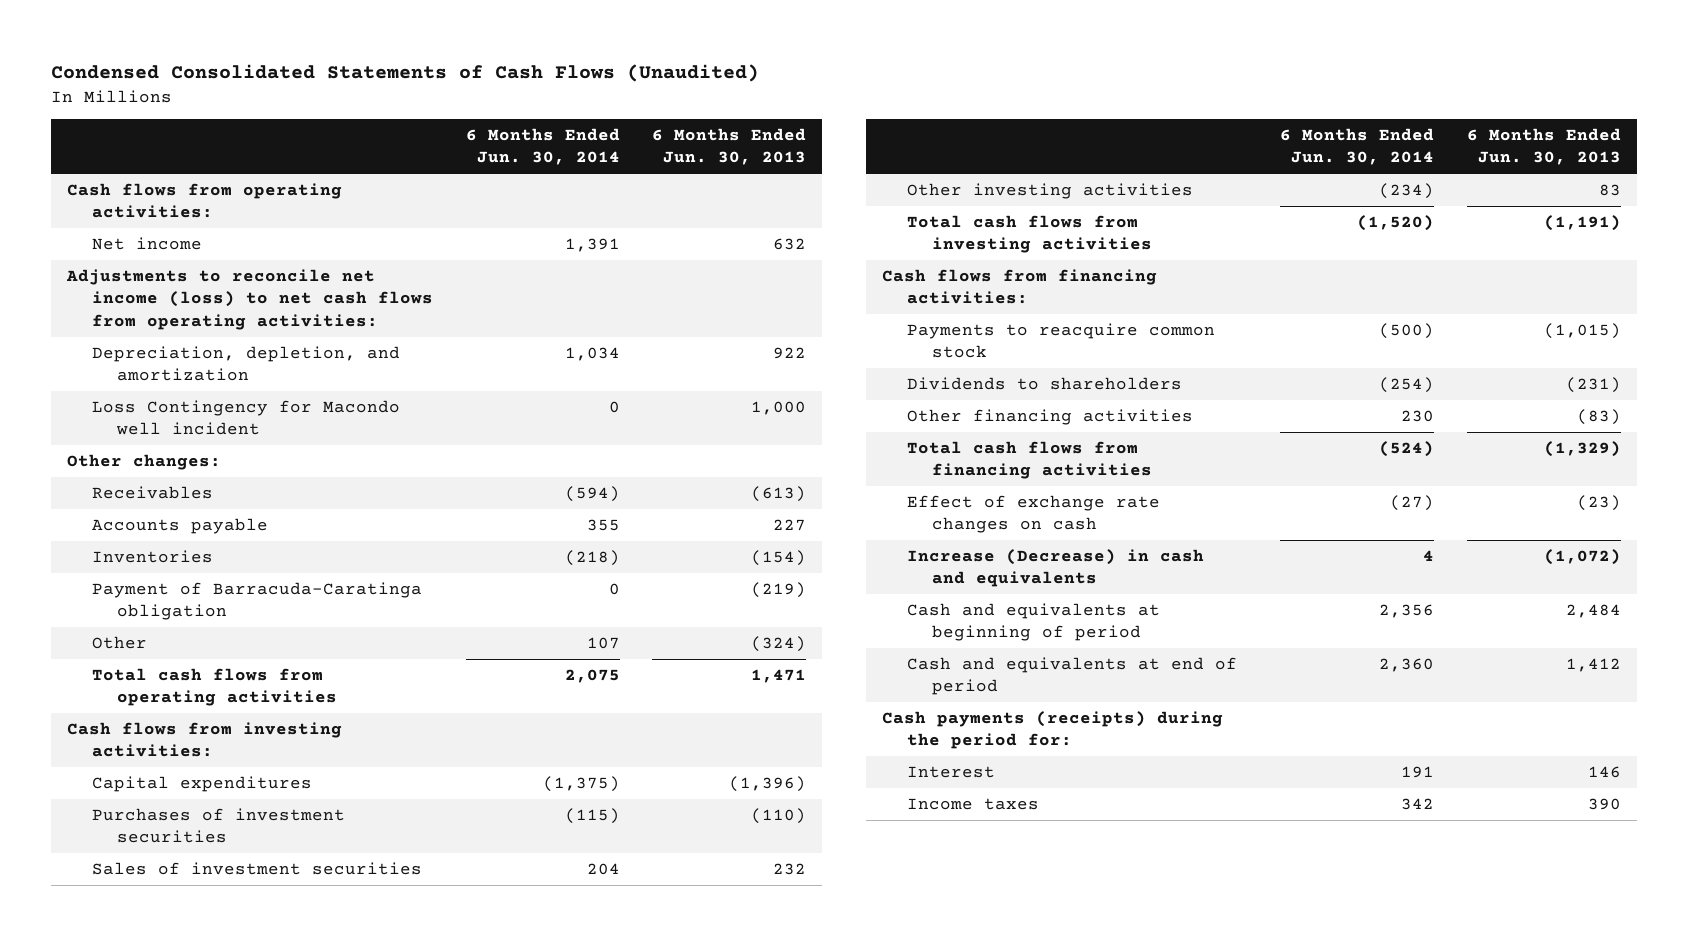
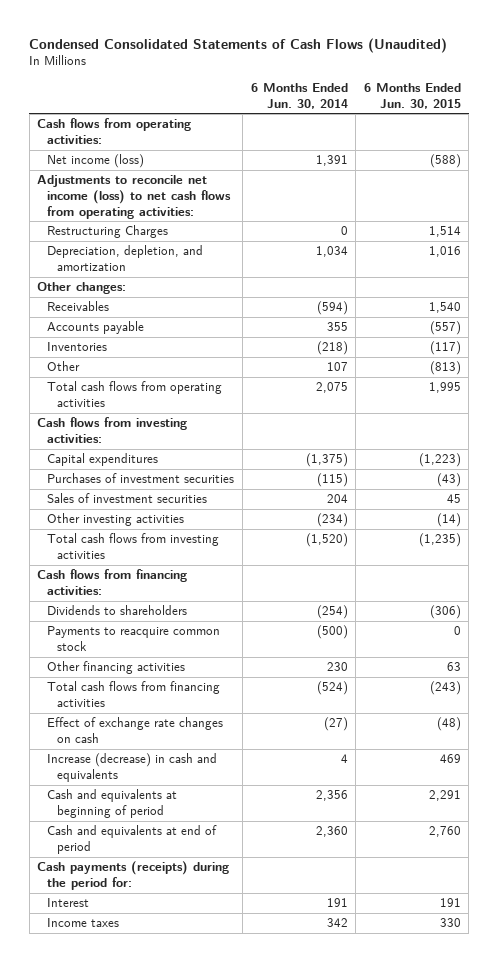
- | 6 Months Ended Jun. 30, 2014 | 6 Months Ended Jun. 30, 2013
+ | 6 Months Ended Jun. 30, 2014 | 6 Months Ended Jun. 30, 2015
- Net income | 1,391 | 632
+ Net income (loss) | 1,391 | (588)
+ Restructuring Charges | 0 | 1,514
- Loss Contingency for Macondo well incident | 0 | 1,000
- Payment of Barracuda-Caratinga obligation | 0 | (219)
moved down: Payments to reacquire common stock | (500) | 0
- Increase (Decrease) in cash and equivalents | 4 | (1,072)
+ Increase (decrease) in cash and equivalents | 4 | 469

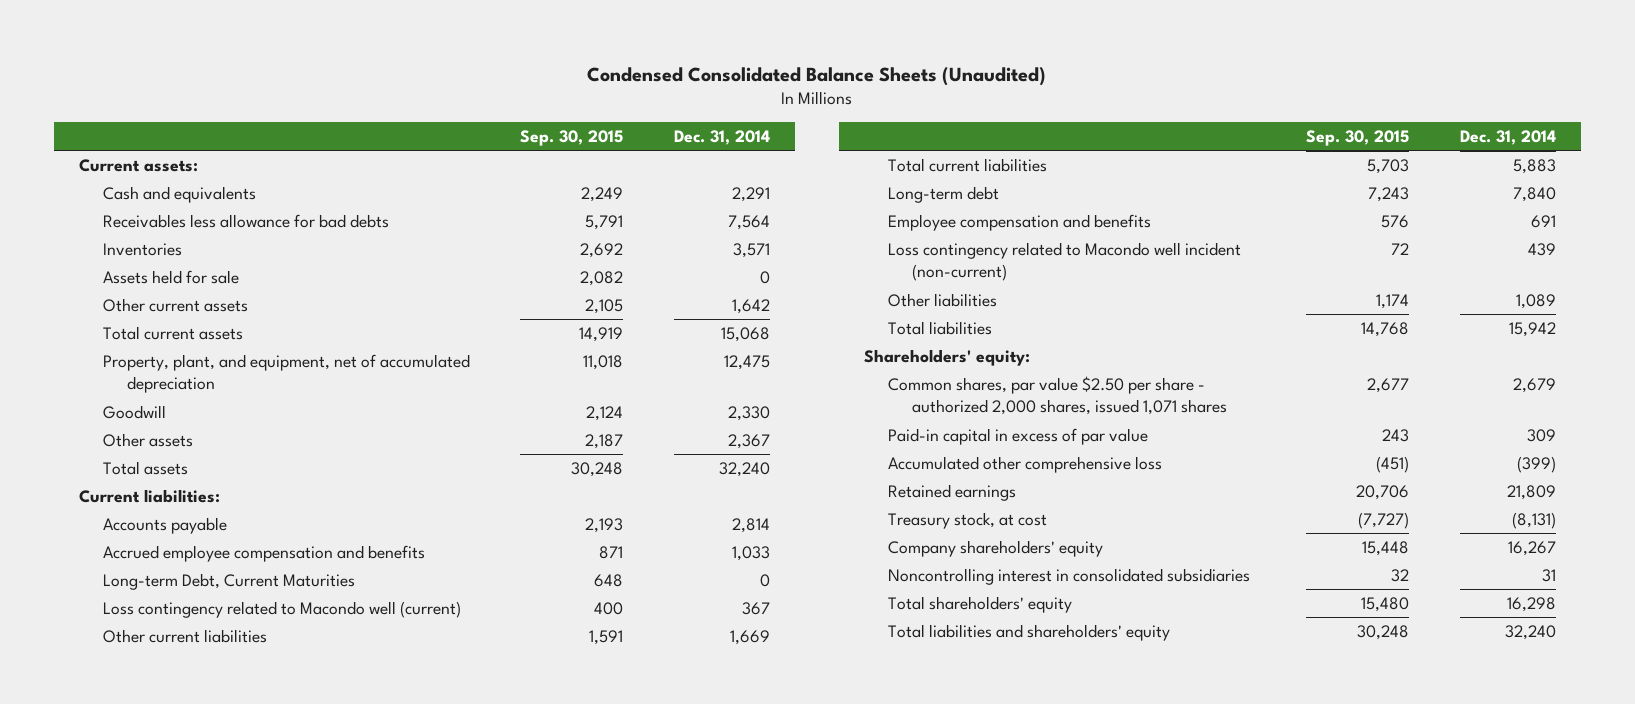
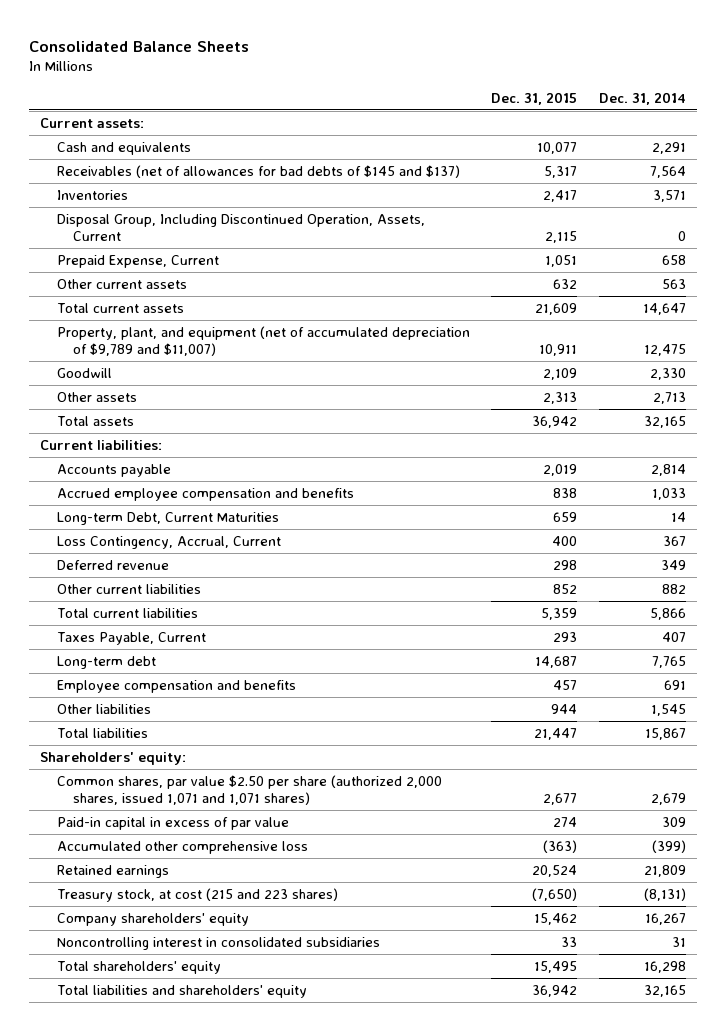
- Condensed Consolidated Balance Sheets (Unaudited)
+ Consolidated Balance Sheets
- | Sep. 30, 2015 | Dec. 31, 2014
+ | Dec. 31, 2015 | Dec. 31, 2014
- Receivables less allowance for bad debts | 5,791 | 7,564
+ Receivables (net of allowances for bad debts of $145 and $137) | 5,317 | 7,564
- Assets held for sale | 2,082 | 0
- Other current assets | 2,105 | 1,642
- Total current assets | 14,919 | 15,068
- Property, plant, and equipment, net of accumulated depreciation | 11,018 | 12,475
+ Disposal Group, Including Discontinued Operation, Assets, Current | 2,115 | 0
+ Prepaid Expense, Current | 1,051 | 658
+ Other current assets | 632 | 563
+ Total current assets | 21,609 | 14,647
+ Property, plant, and equipment (net of accumulated depreciation of $9,789 and $11,007) | 10,911 | 12,475
- Other assets | 2,187 | 2,367
- Total assets | 30,248 | 32,240
+ Other assets | 2,313 | 2,713
+ Total assets | 36,942 | 32,165
- Long-term Debt, Current Maturities | 648 | 0
- Loss contingency related to Macondo well (current) | 400 | 367
- Other current liabilities | 1,591 | 1,669
- Total current liabilities | 5,703 | 5,883
- Long-term debt | 7,243 | 7,840
+ Long-term Debt, Current Maturities | 659 | 14
+ Loss Contingency, Accrual, Current | 400 | 367
+ Deferred revenue | 298 | 349
+ Other current liabilities | 852 | 882
+ Total current liabilities | 5,359 | 5,866
+ Taxes Payable, Current | 293 | 407
+ Long-term debt | 14,687 | 7,765
- Loss contingency related to Macondo well incident (non-current) | 72 | 439
- Other liabilities | 1,174 | 1,089
- Total liabilities | 14,768 | 15,942
+ Other liabilities | 944 | 1,545
+ Total liabilities | 21,447 | 15,867
- Common shares, par value $2.50 per share - authorized 2,000 shares, issued 1,071 shares | 2,677 | 2,679
+ Common shares, par value $2.50 per share (authorized 2,000 shares, issued 1,071 and 1,071 shares) | 2,677 | 2,679
- Treasury stock, at cost | (7,727) | (8,131)
+ Treasury stock, at cost (215 and 223 shares) | (7,650) | (8,131)
- Total liabilities and shareholders' equity | 30,248 | 32,240
+ Total liabilities and shareholders' equity | 36,942 | 32,165

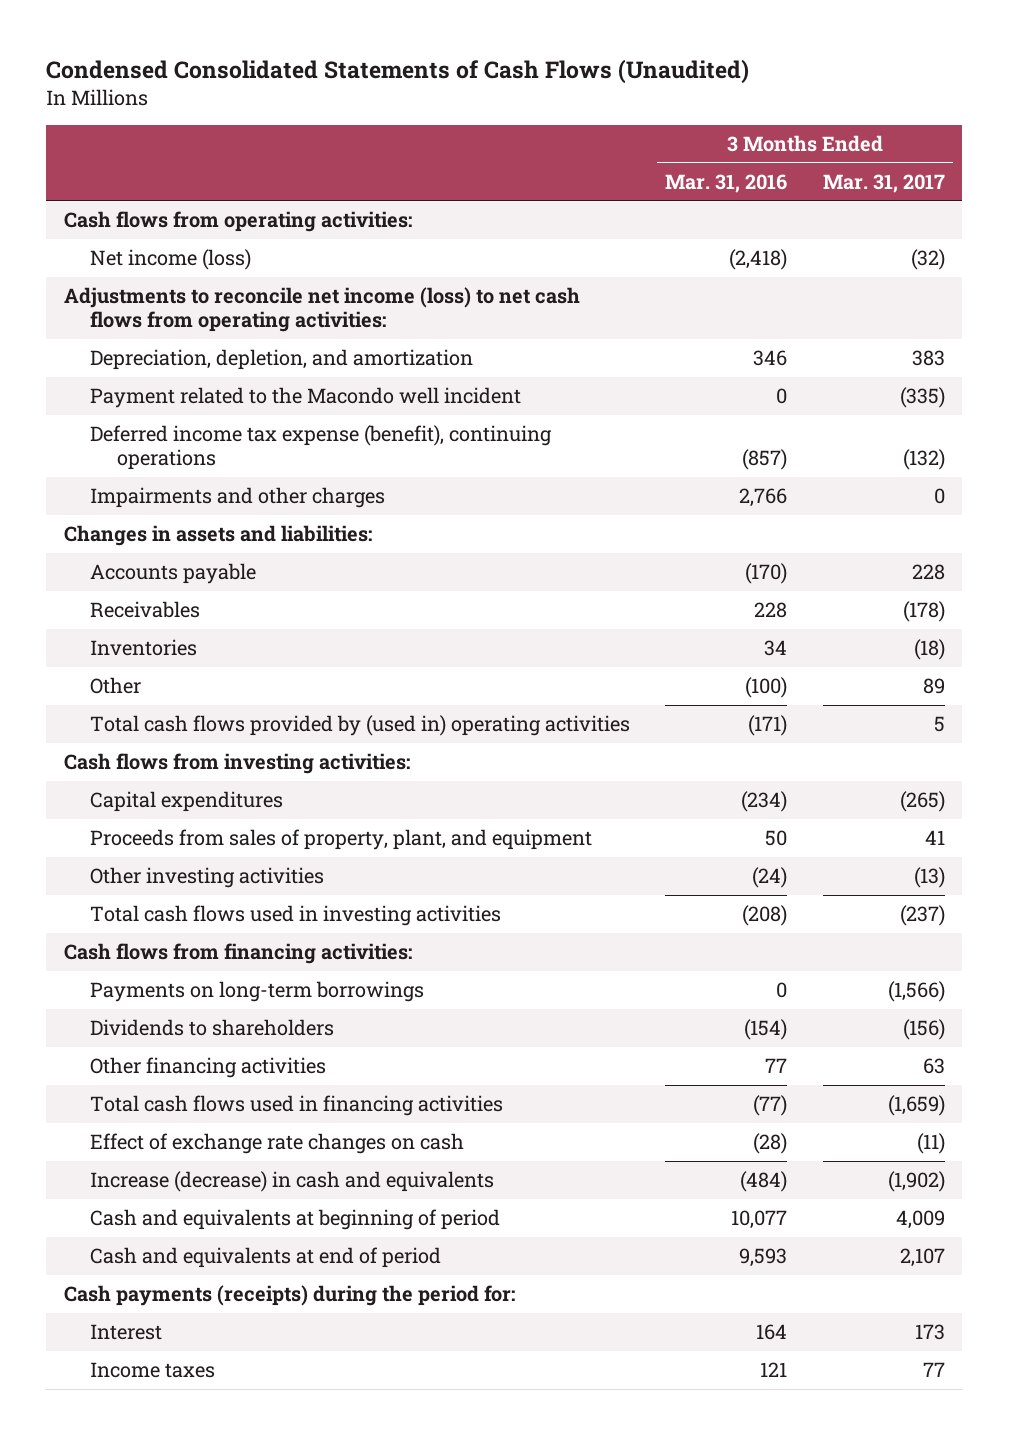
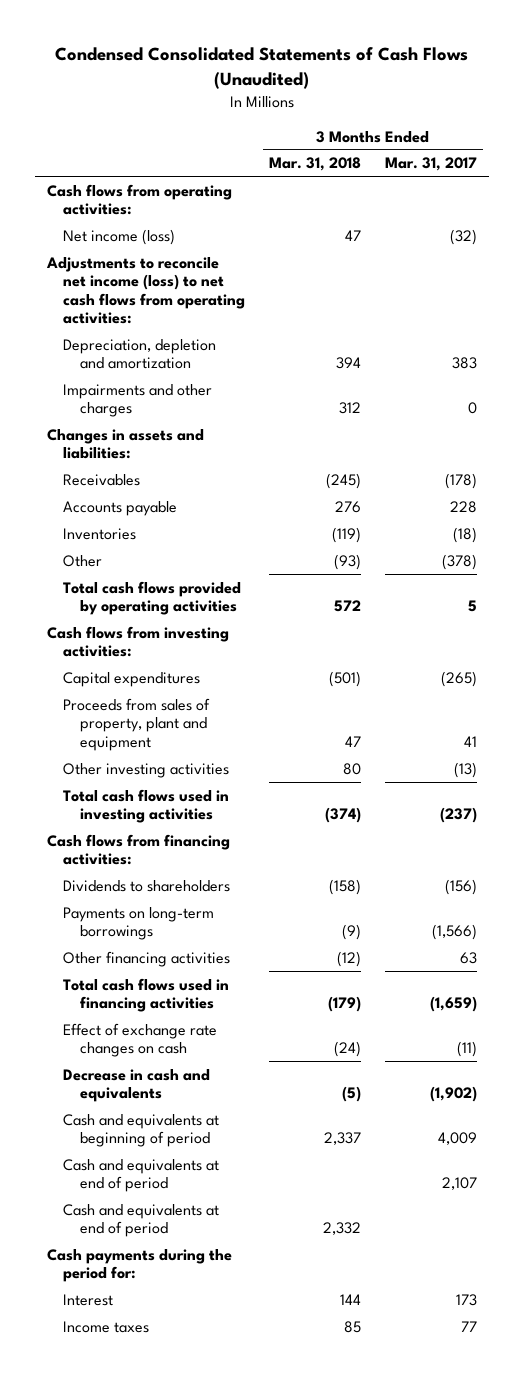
- | 3 Months Ended Mar. 31, 2016 | 3 Months Ended Mar. 31, 2017
+ | 3 Months Ended Mar. 31, 2018 | 3 Months Ended Mar. 31, 2017
- Depreciation, depletion, and amortization | 346 | 383
- Payment related to the Macondo well incident | 0 | (335)
- Deferred income tax expense (benefit), continuing operations | (857) | (132)
+ Depreciation, depletion and amortization | 394 | 383
moved down: Accounts payable | 276 | 228
- Other | (100) | 89
- Total cash flows provided by (used in) operating activities | (171) | 5
+ Other | (93) | (378)
+ Total cash flows provided by operating activities | 572 | 5
- Proceeds from sales of property, plant, and equipment | 50 | 41
+ Proceeds from sales of property, plant and equipment | 47 | 41
moved down: Payments on long-term borrowings | (9) | (1,566)
- Increase (decrease) in cash and equivalents | (484) | (1,902)
+ Decrease in cash and equivalents | (5) | (1,902)
- Cash payments (receipts) during the period for:
+ Cash and equivalents at end of period | 2,332 |
+ Cash payments during the period for:

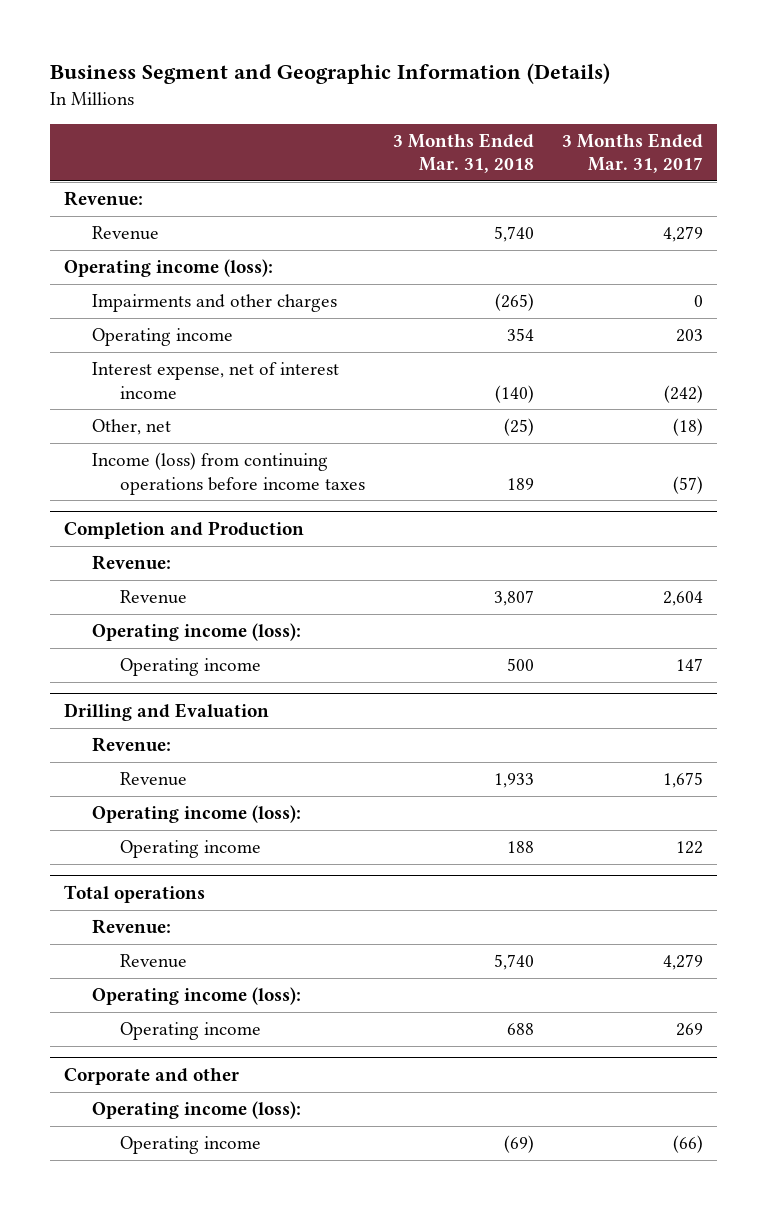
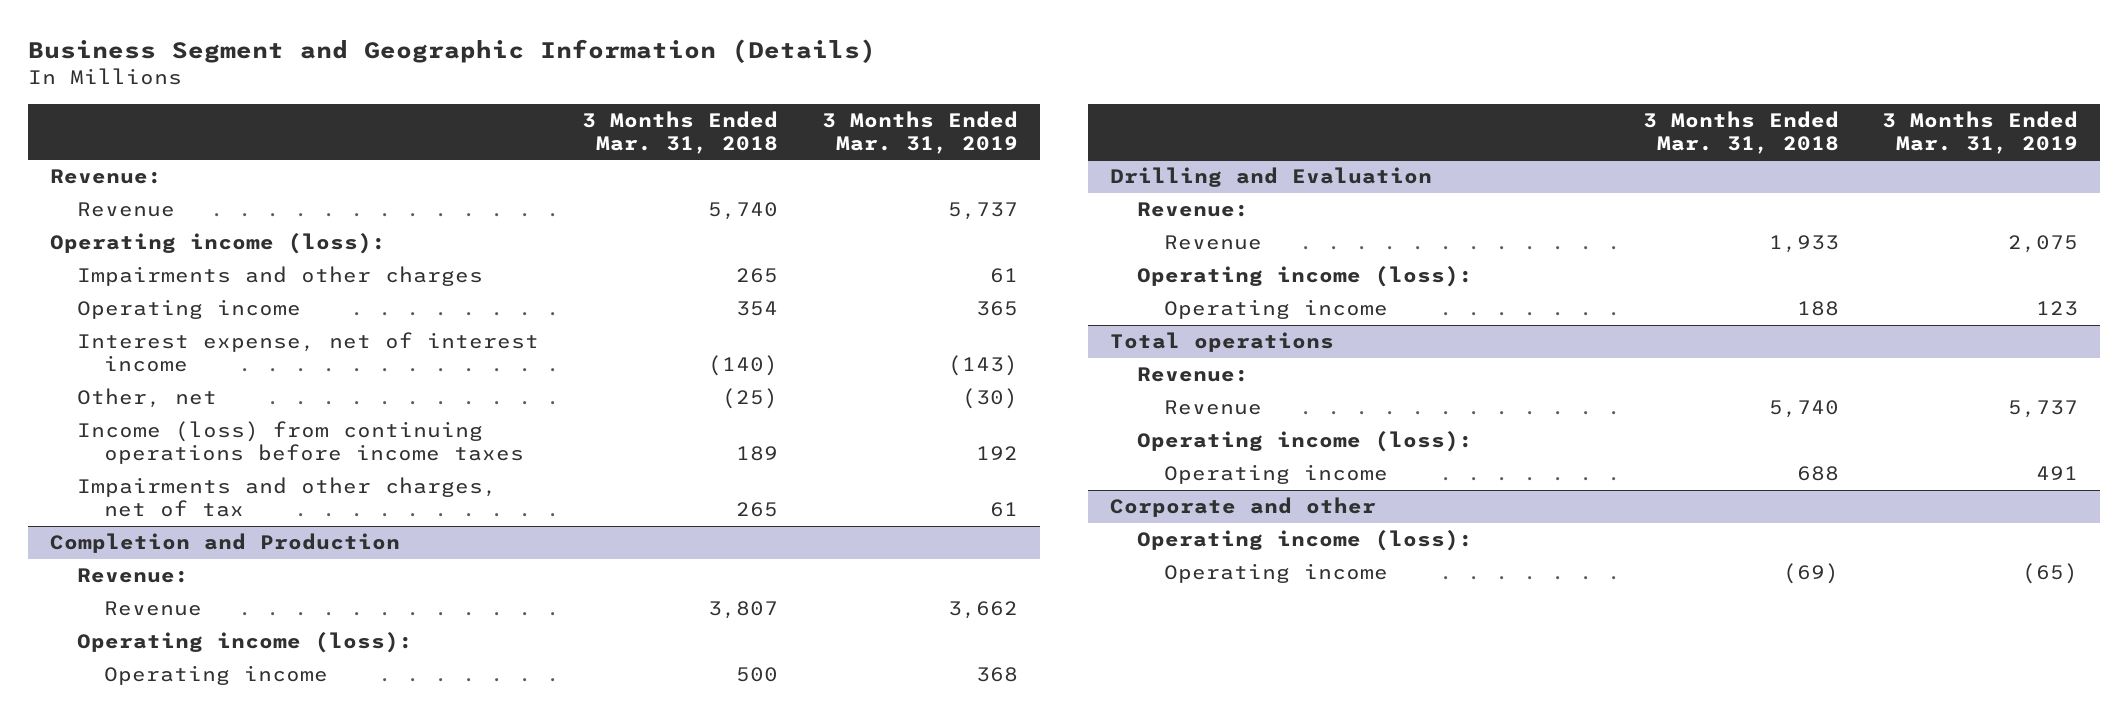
- | 3 Months Ended Mar. 31, 2018 | 3 Months Ended Mar. 31, 2017
+ | 3 Months Ended Mar. 31, 2018 | 3 Months Ended Mar. 31, 2019
- Impairments and other charges | (265) | 0
+ Impairments and other charges | 265 | 61
+ Impairments and other charges, net of tax | 265 | 61

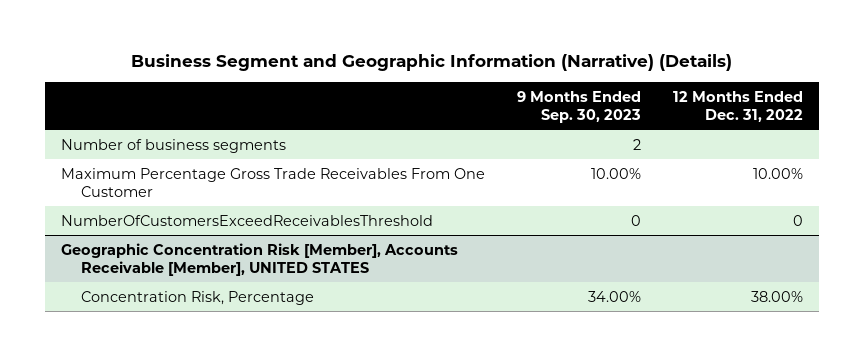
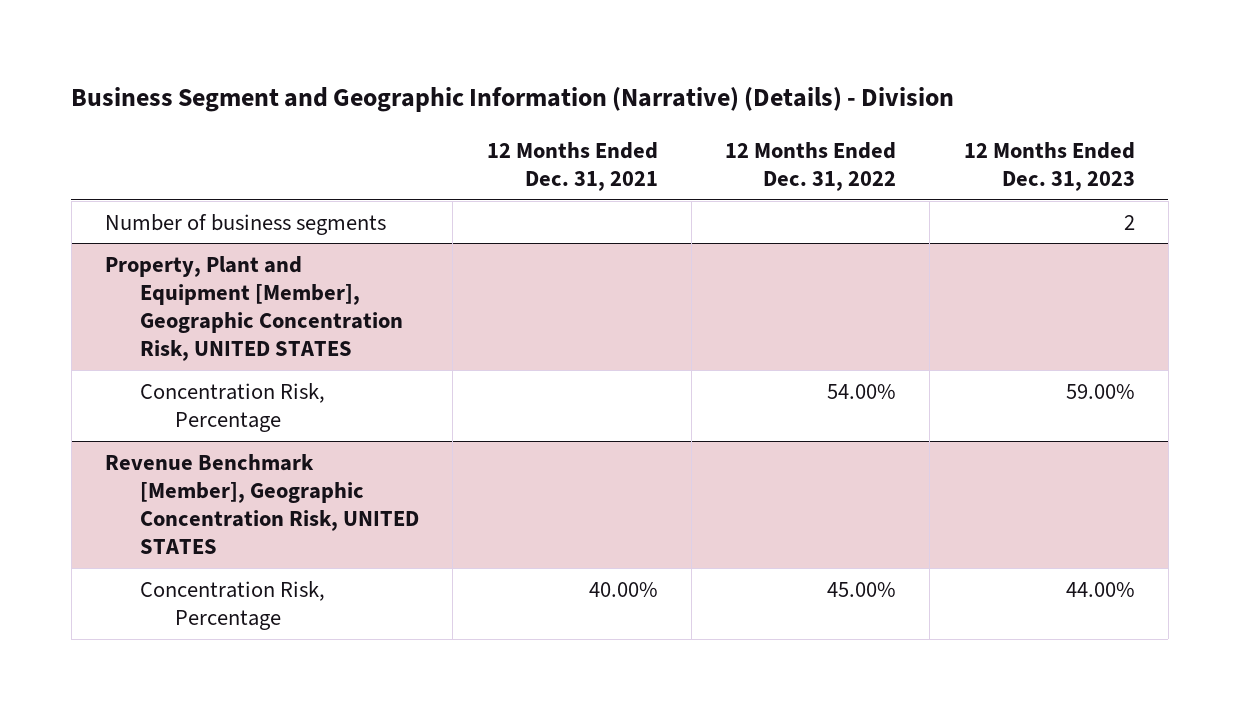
- Business Segment and Geographic Information (Narrative) (Details)
+ Business Segment and Geographic Information (Narrative) (Details) - Division
- | 9 Months Ended Sep. 30, 2023 | 12 Months Ended Dec. 31, 2022
+ | 12 Months Ended Dec. 31, 2021 | 12 Months Ended Dec. 31, 2022 | 12 Months Ended Dec. 31, 2023
- Maximum Percentage Gross Trade Receivables From One Customer | 10.00% | 10.00%
- NumberOfCustomersExceedReceivablesThreshold | 0 | 0
- Geographic Concentration Risk [Member], Accounts Receivable [Member], UNITED STATES
- Concentration Risk, Percentage | 34.00% | 38.00%
+ Property, Plant and Equipment [Member], Geographic Concentration Risk, UNITED STATES
+ Concentration Risk, Percentage | | 54.00% | 59.00%
+ Revenue Benchmark [Member], Geographic Concentration Risk, UNITED STATES
+ Concentration Risk, Percentage | 40.00% | 45.00% | 44.00%

